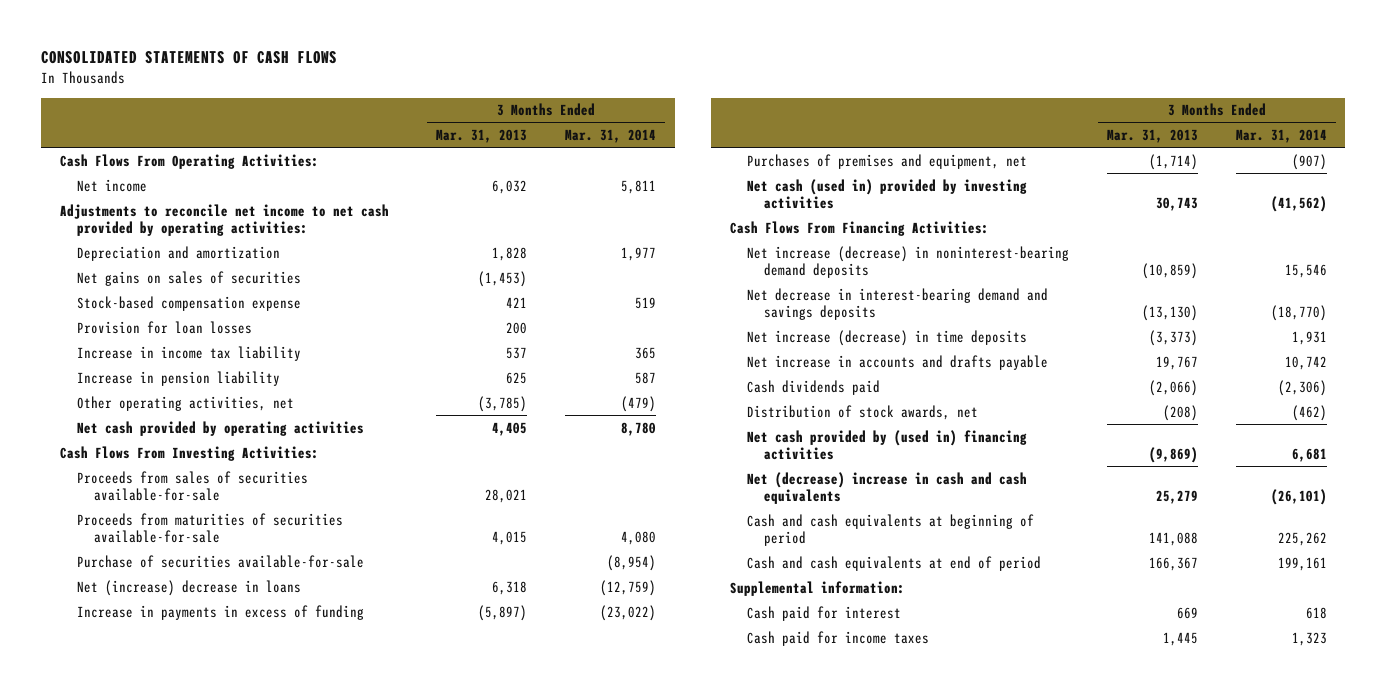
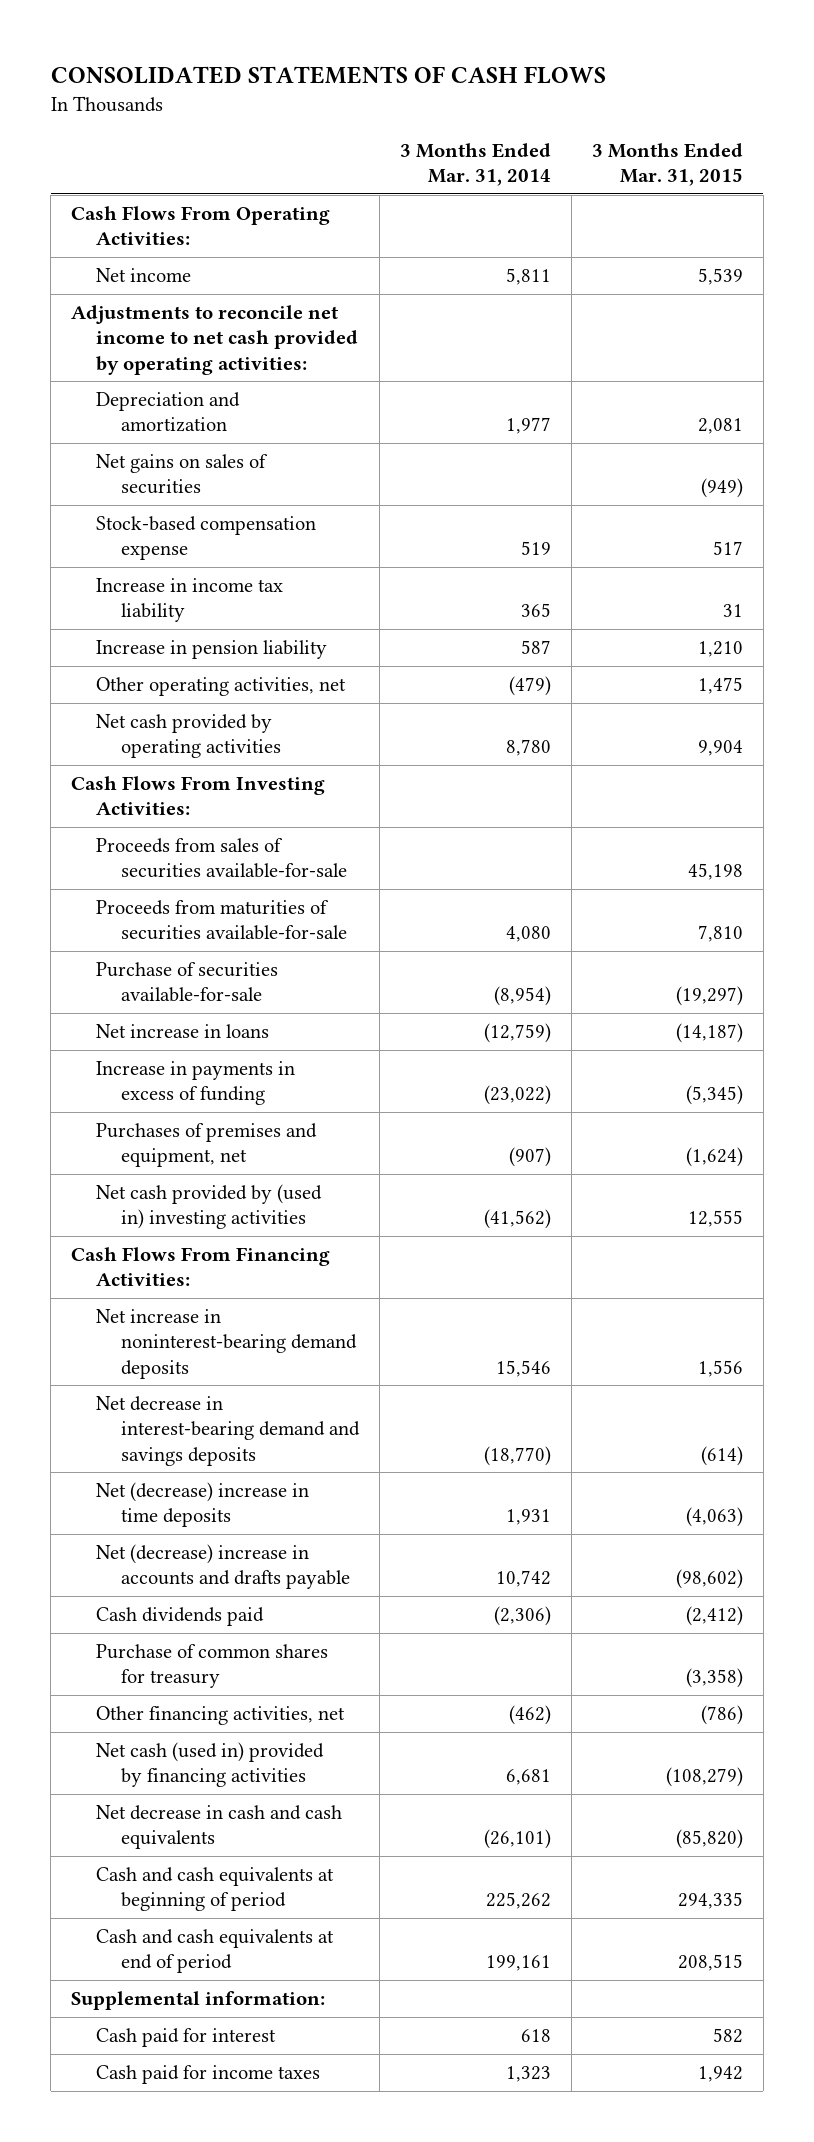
- | 3 Months Ended Mar. 31, 2013 | 3 Months Ended Mar. 31, 2014
+ | 3 Months Ended Mar. 31, 2014 | 3 Months Ended Mar. 31, 2015
- Provision for loan losses | 200 |
- Net (increase) decrease in loans | 6,318 | (12,759)
+ Net increase in loans | (12,759) | (14,187)
- Net cash (used in) provided by investing activities | 30,743 | (41,562)
+ Net cash provided by (used in) investing activities | (41,562) | 12,555
- Net increase (decrease) in noninterest-bearing demand deposits | (10,859) | 15,546
+ Net increase in noninterest-bearing demand deposits | 15,546 | 1,556
- Net increase (decrease) in time deposits | (3,373) | 1,931
- Net increase in accounts and drafts payable | 19,767 | 10,742
+ Net (decrease) increase in time deposits | 1,931 | (4,063)
+ Net (decrease) increase in accounts and drafts payable | 10,742 | (98,602)
- Distribution of stock awards, net | (208) | (462)
- Net cash provided by (used in) financing activities | (9,869) | 6,681
- Net (decrease) increase in cash and cash equivalents | 25,279 | (26,101)
+ Purchase of common shares for treasury | | (3,358)
+ Other financing activities, net | (462) | (786)
+ Net cash (used in) provided by financing activities | 6,681 | (108,279)
+ Net decrease in cash and cash equivalents | (26,101) | (85,820)

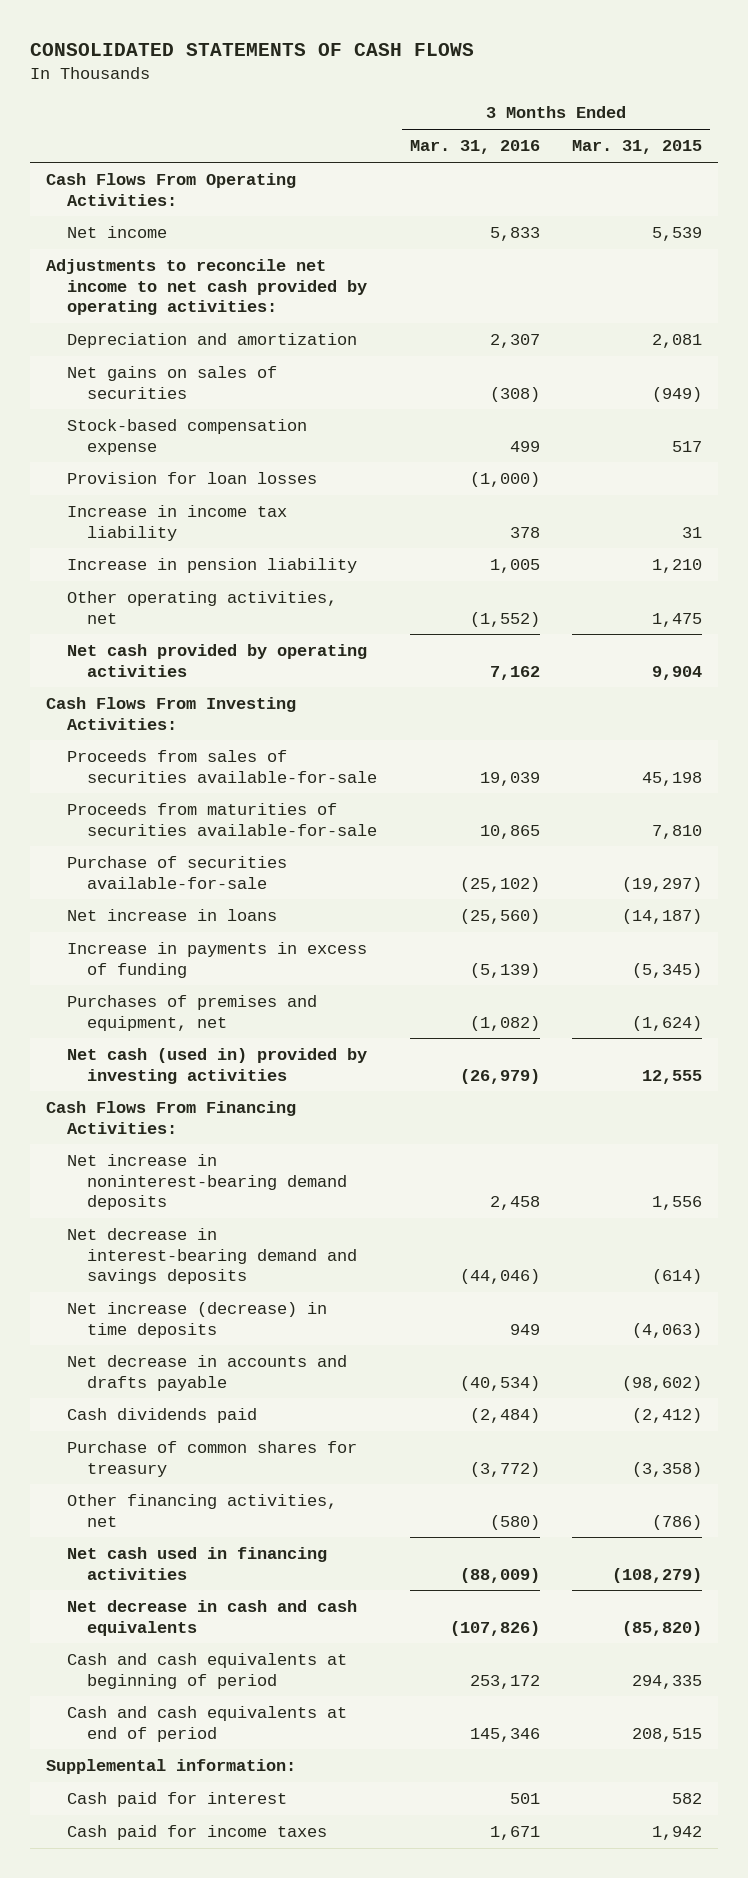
- | 3 Months Ended Mar. 31, 2014 | 3 Months Ended Mar. 31, 2015
+ | 3 Months Ended Mar. 31, 2016 | 3 Months Ended Mar. 31, 2015
+ Provision for loan losses | (1,000) |
- Net cash provided by (used in) investing activities | (41,562) | 12,555
+ Net cash (used in) provided by investing activities | (26,979) | 12,555
- Net (decrease) increase in time deposits | 1,931 | (4,063)
- Net (decrease) increase in accounts and drafts payable | 10,742 | (98,602)
+ Net increase (decrease) in time deposits | 949 | (4,063)
+ Net decrease in accounts and drafts payable | (40,534) | (98,602)
- Net cash (used in) provided by financing activities | 6,681 | (108,279)
+ Net cash used in financing activities | (88,009) | (108,279)

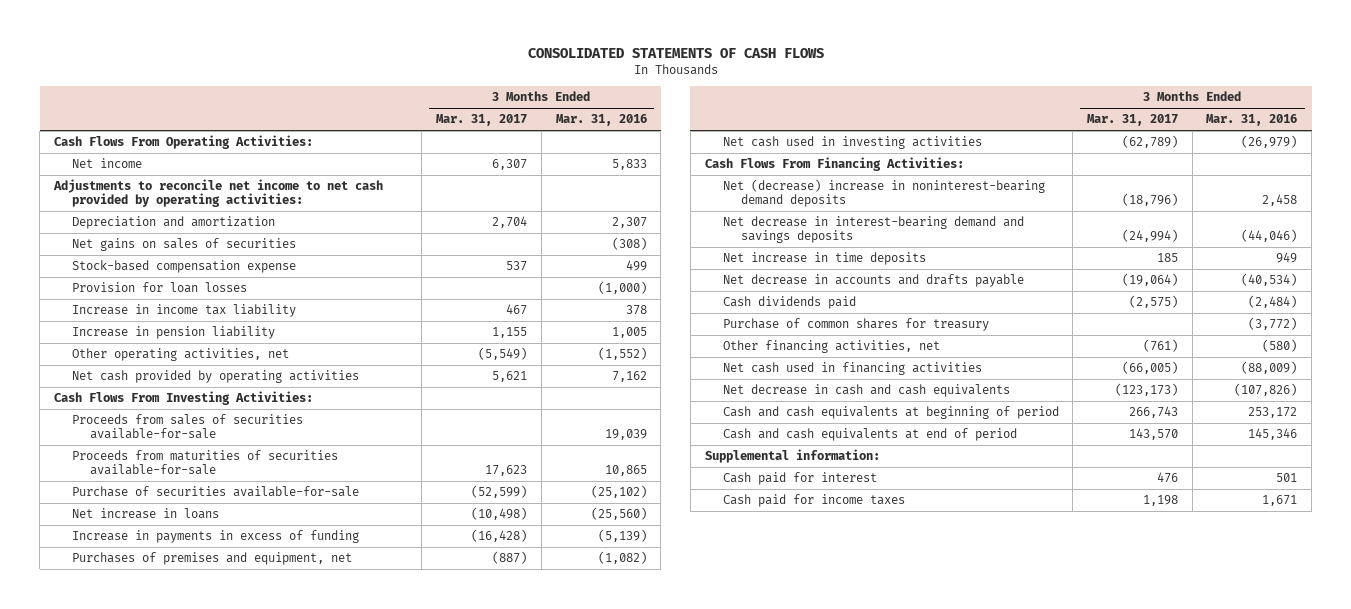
- | 3 Months Ended Mar. 31, 2016 | 3 Months Ended Mar. 31, 2015
+ | 3 Months Ended Mar. 31, 2017 | 3 Months Ended Mar. 31, 2016
- Net cash (used in) provided by investing activities | (26,979) | 12,555
+ Net cash used in investing activities | (62,789) | (26,979)
- Net increase in noninterest-bearing demand deposits | 2,458 | 1,556
+ Net (decrease) increase in noninterest-bearing demand deposits | (18,796) | 2,458
- Net increase (decrease) in time deposits | 949 | (4,063)
+ Net increase in time deposits | 185 | 949

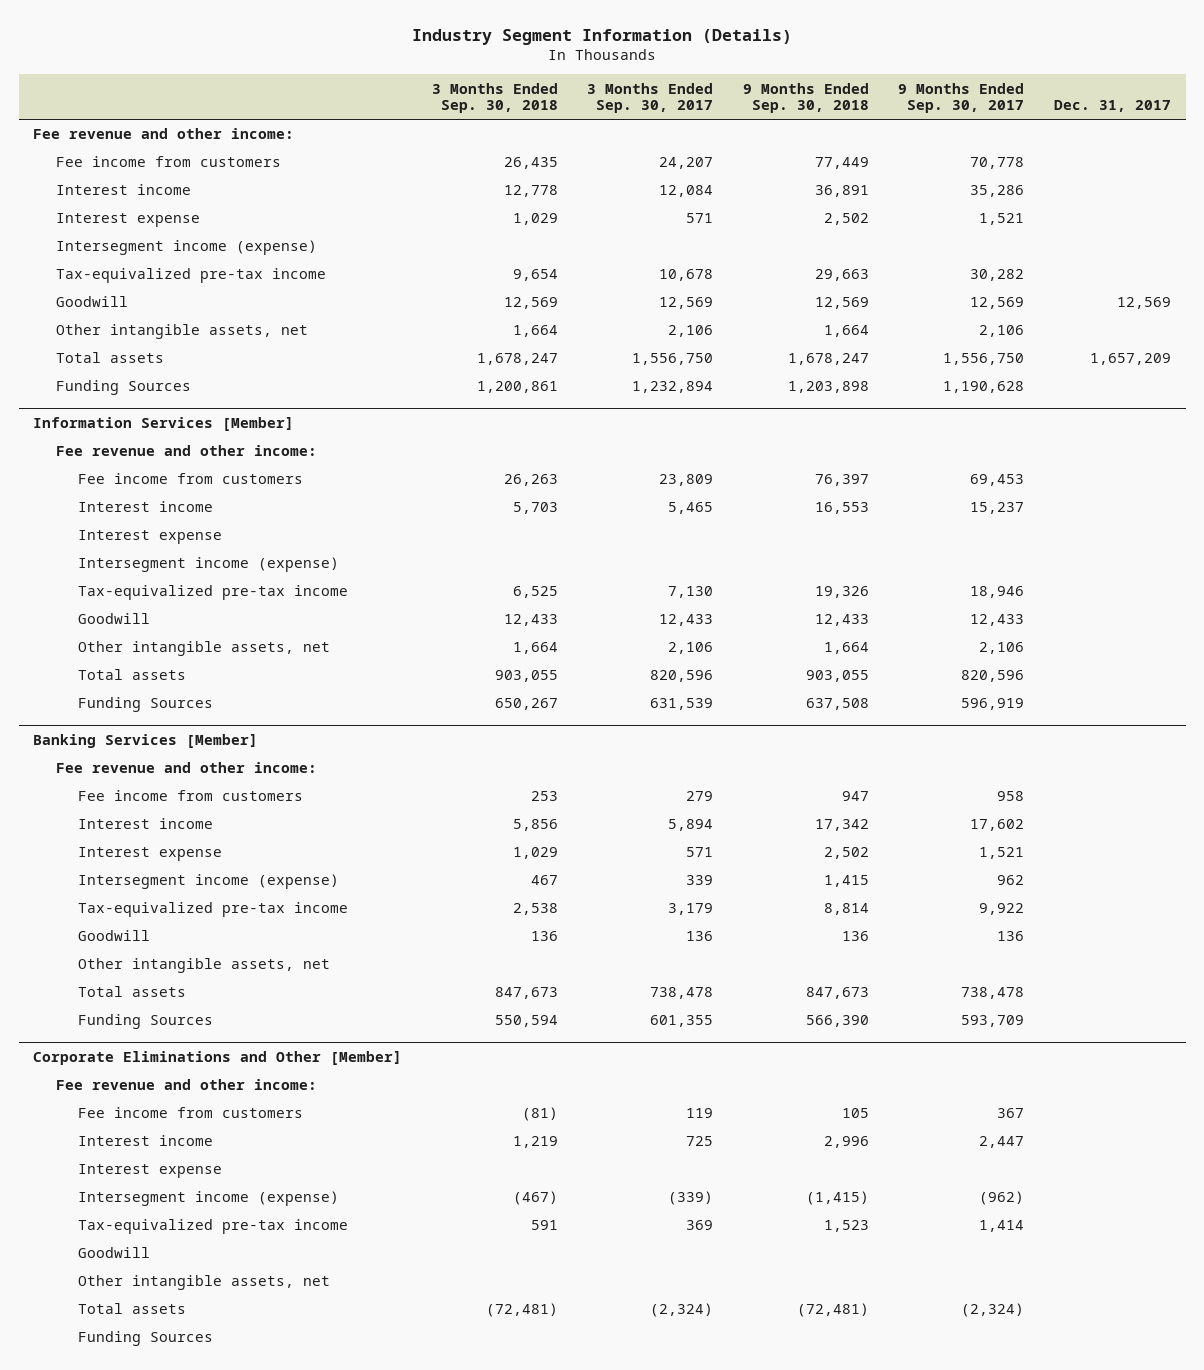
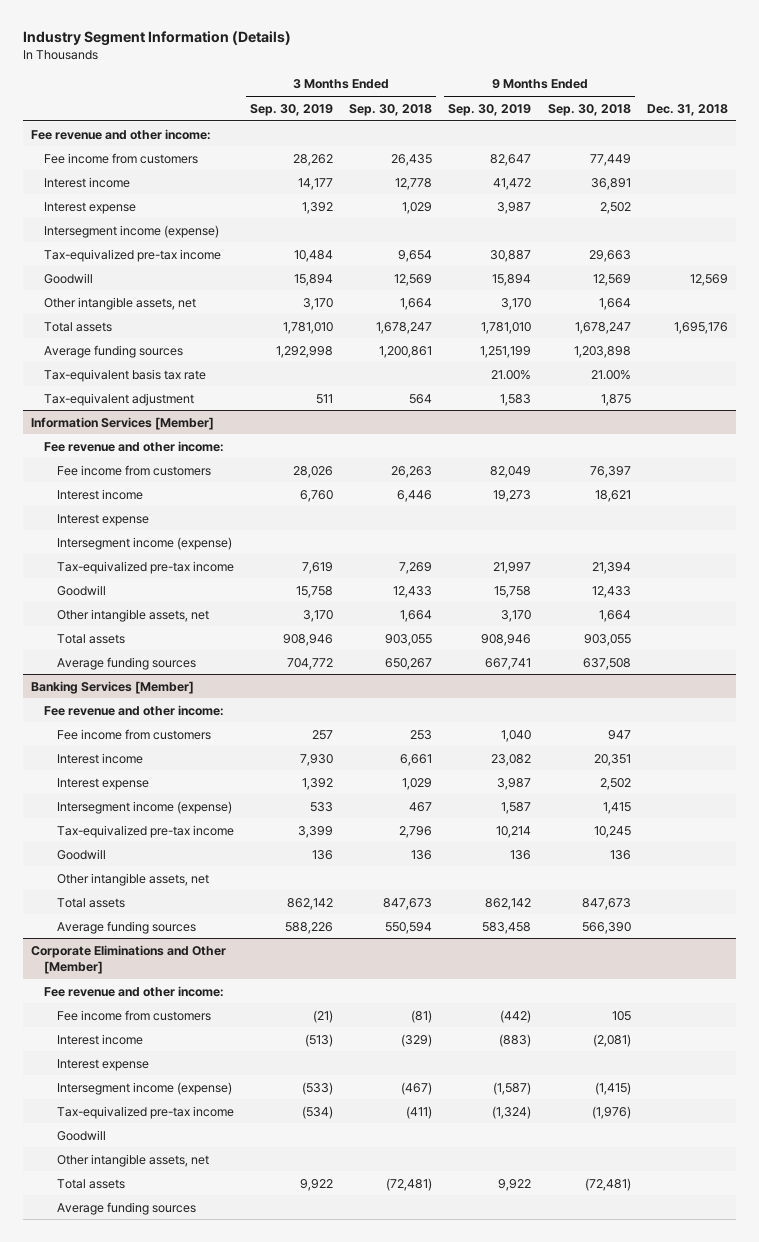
- | 3 Months Ended Sep. 30, 2018 | 3 Months Ended Sep. 30, 2017 | 9 Months Ended Sep. 30, 2018 | 9 Months Ended Sep. 30, 2017 | Dec. 31, 2017
+ | 3 Months Ended Sep. 30, 2019 | 3 Months Ended Sep. 30, 2018 | 9 Months Ended Sep. 30, 2019 | 9 Months Ended Sep. 30, 2018 | Dec. 31, 2018
- Funding Sources | 1,200,861 | 1,232,894 | 1,203,898 | 1,190,628 |
+ Average funding sources | 1,292,998 | 1,200,861 | 1,251,199 | 1,203,898 |
+ Tax-equivalent basis tax rate | | | 21.00% | 21.00% |
+ Tax-equivalent adjustment | 511 | 564 | 1,583 | 1,875 |
@ Information Services [Member]
- Interest income | 5,703 | 5,465 | 16,553 | 15,237 |
+ Interest income | 6,760 | 6,446 | 19,273 | 18,621 |
- Tax-equivalized pre-tax income | 6,525 | 7,130 | 19,326 | 18,946 |
+ Tax-equivalized pre-tax income | 7,619 | 7,269 | 21,997 | 21,394 |
- Funding Sources | 650,267 | 631,539 | 637,508 | 596,919 |
+ Average funding sources | 704,772 | 650,267 | 667,741 | 637,508 |
@ Banking Services [Member]
- Interest income | 5,856 | 5,894 | 17,342 | 17,602 |
+ Interest income | 7,930 | 6,661 | 23,082 | 20,351 |
- Tax-equivalized pre-tax income | 2,538 | 3,179 | 8,814 | 9,922 |
+ Tax-equivalized pre-tax income | 3,399 | 2,796 | 10,214 | 10,245 |
- Funding Sources | 550,594 | 601,355 | 566,390 | 593,709 |
+ Average funding sources | 588,226 | 550,594 | 583,458 | 566,390 |
@ Corporate Eliminations and Other [Member]
- Interest income | 1,219 | 725 | 2,996 | 2,447 |
+ Interest income | (513) | (329) | (883) | (2,081) |
- Tax-equivalized pre-tax income | 591 | 369 | 1,523 | 1,414 |
+ Tax-equivalized pre-tax income | (534) | (411) | (1,324) | (1,976) |
- Funding Sources
+ Average funding sources

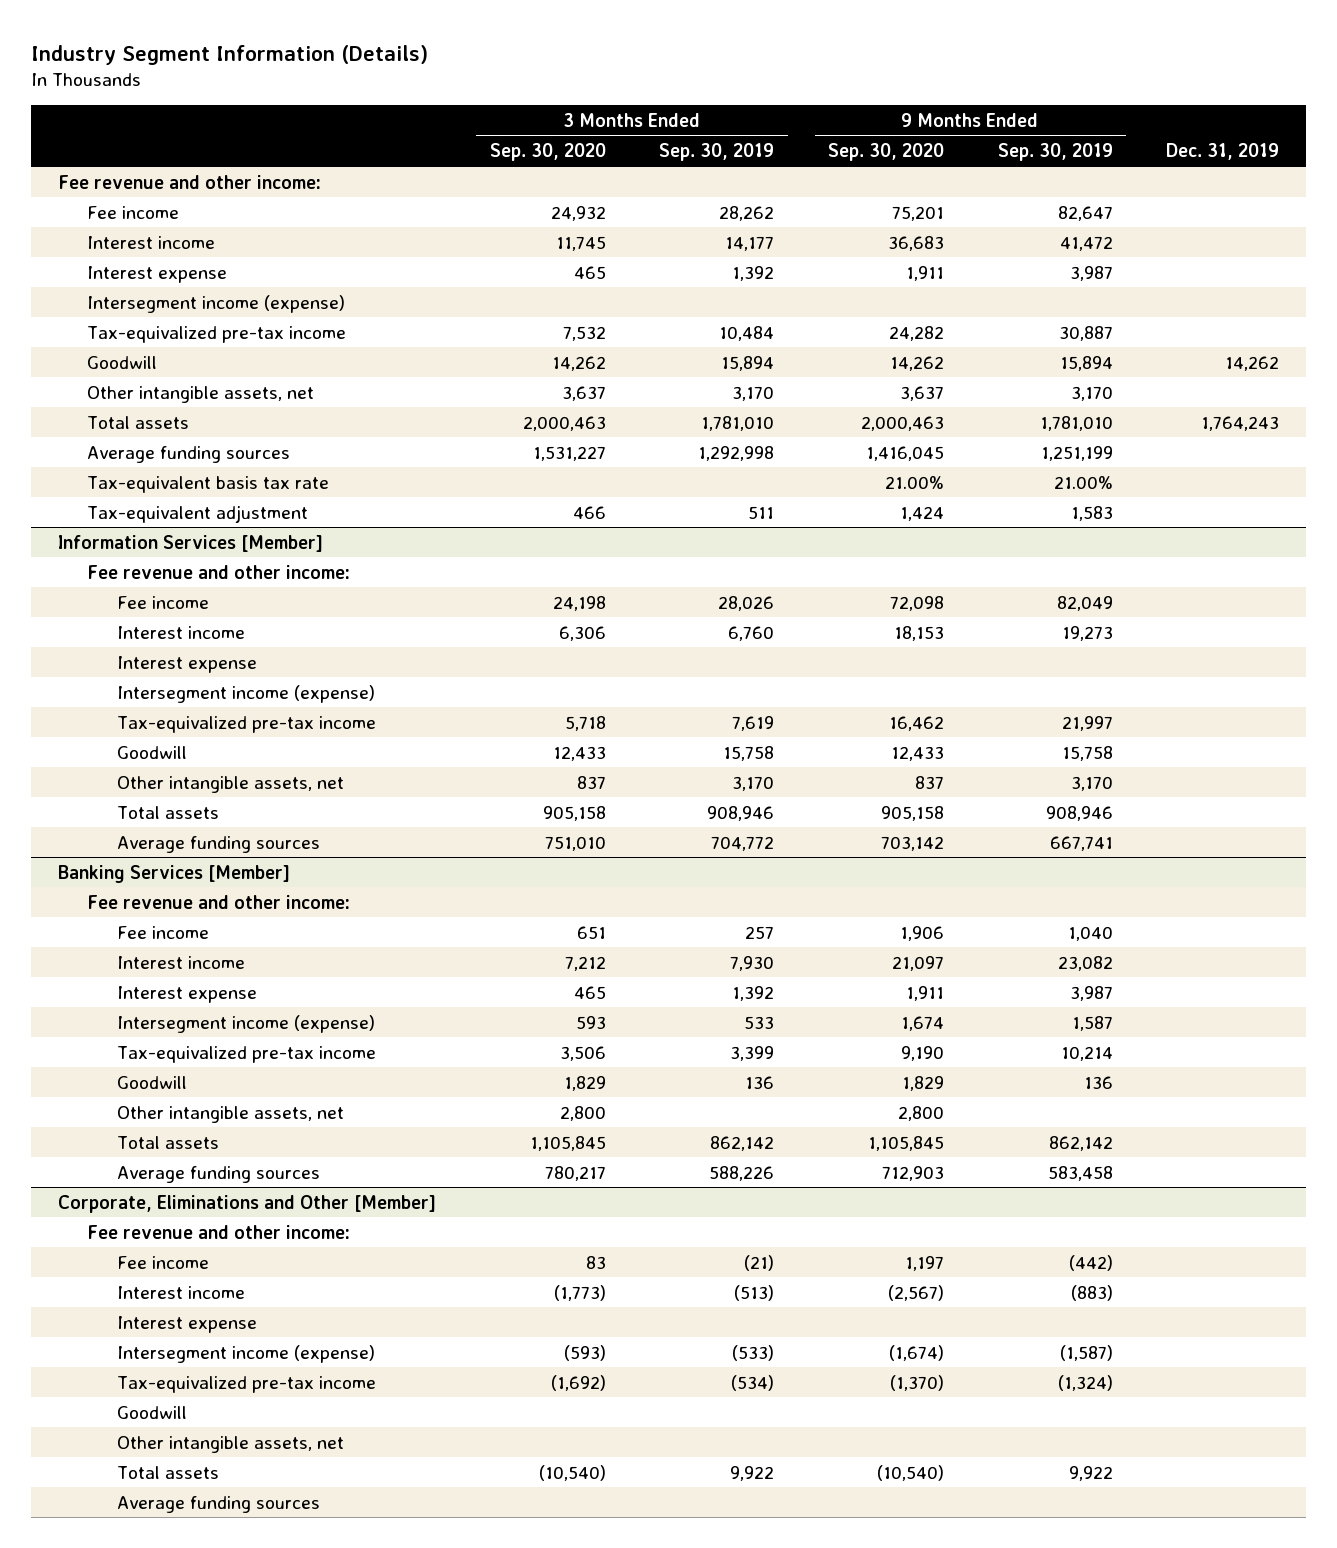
- | 3 Months Ended Sep. 30, 2019 | 3 Months Ended Sep. 30, 2018 | 9 Months Ended Sep. 30, 2019 | 9 Months Ended Sep. 30, 2018 | Dec. 31, 2018
+ | 3 Months Ended Sep. 30, 2020 | 3 Months Ended Sep. 30, 2019 | 9 Months Ended Sep. 30, 2020 | 9 Months Ended Sep. 30, 2019 | Dec. 31, 2019
- Fee income from customers | 28,262 | 26,435 | 82,647 | 77,449 |
+ Fee income | 24,932 | 28,262 | 75,201 | 82,647 |
@ Information Services [Member]
- Fee income from customers | 28,026 | 26,263 | 82,049 | 76,397 |
+ Fee income | 24,198 | 28,026 | 72,098 | 82,049 |
@ Banking Services [Member]
- Fee income from customers | 257 | 253 | 1,040 | 947 |
+ Fee income | 651 | 257 | 1,906 | 1,040 |
- Corporate Eliminations and Other [Member]
+ Corporate, Eliminations and Other [Member]
- Fee income from customers | (21) | (81) | (442) | 105 |
+ Fee income | 83 | (21) | 1,197 | (442) |

